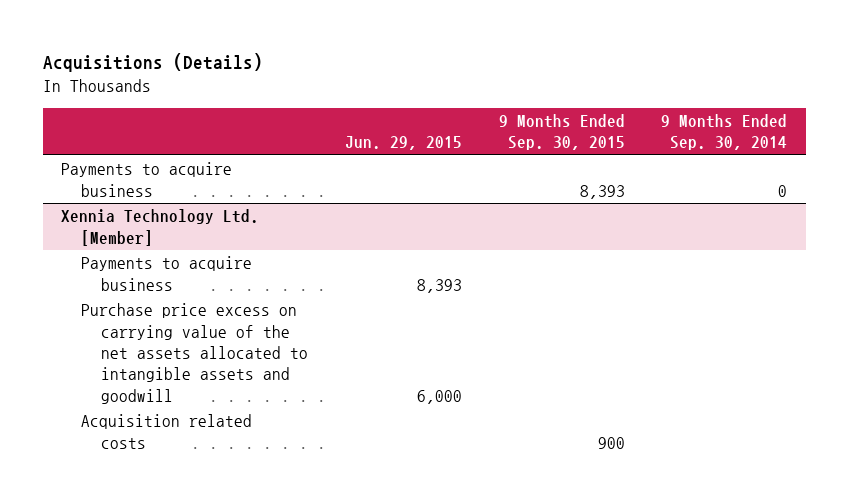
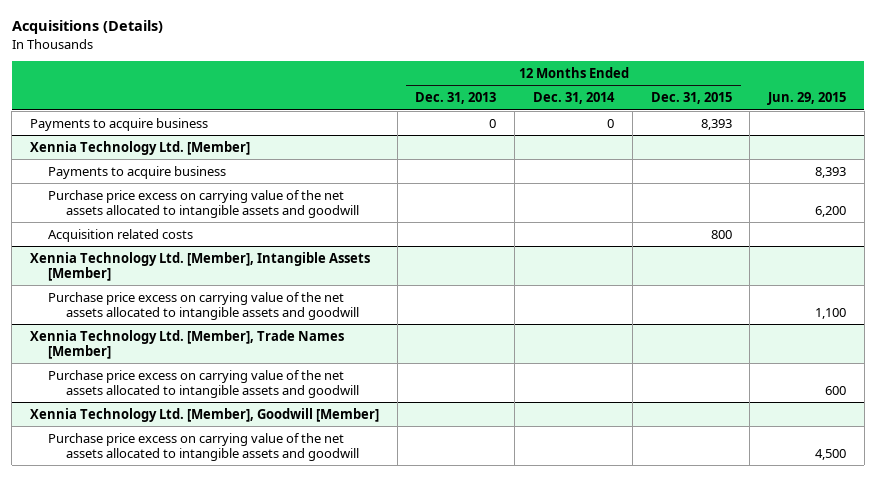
- | Jun. 29, 2015 | 9 Months Ended Sep. 30, 2015 | 9 Months Ended Sep. 30, 2014
+ | 12 Months Ended Dec. 31, 2013 | 12 Months Ended Dec. 31, 2014 | 12 Months Ended Dec. 31, 2015 | Jun. 29, 2015
@ Xennia Technology Ltd. [Member]
- Purchase price excess on carrying value of the net assets allocated to intangible assets and goodwill | 6,000 | |
+ Purchase price excess on carrying value of the net assets allocated to intangible assets and goodwill | | | | 6,200
+ Xennia Technology Ltd. [Member], Intangible Assets [Member]
+ Purchase price excess on carrying value of the net assets allocated to intangible assets and goodwill | | | | 1,100
+ Xennia Technology Ltd. [Member], Trade Names [Member]
+ Purchase price excess on carrying value of the net assets allocated to intangible assets and goodwill | | | | 600
+ Xennia Technology Ltd. [Member], Goodwill [Member]
+ Purchase price excess on carrying value of the net assets allocated to intangible assets and goodwill | | | | 4,500

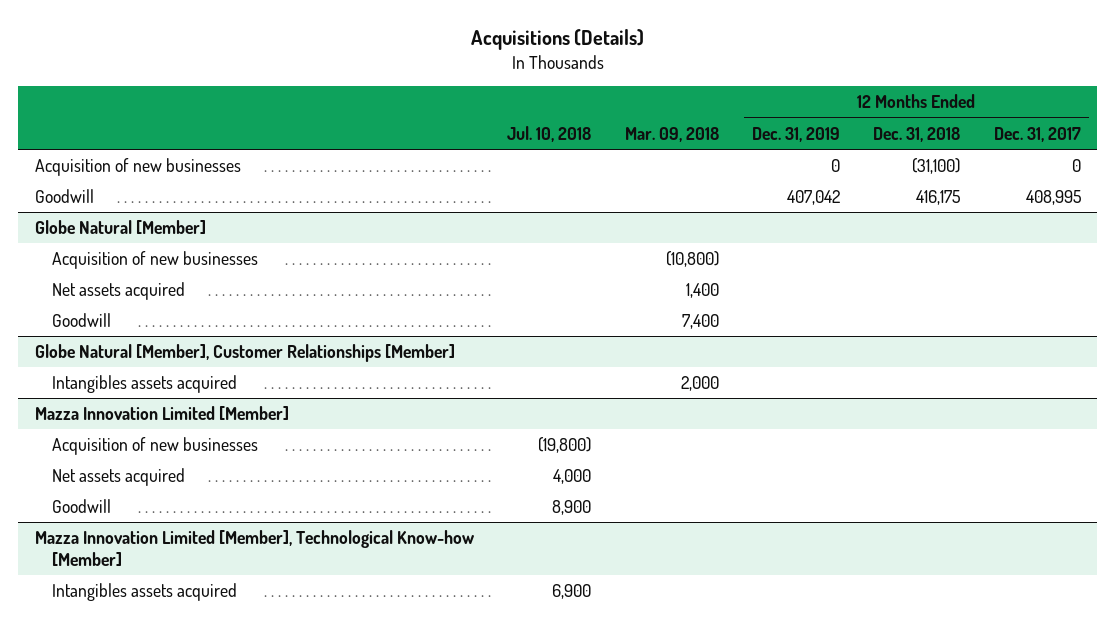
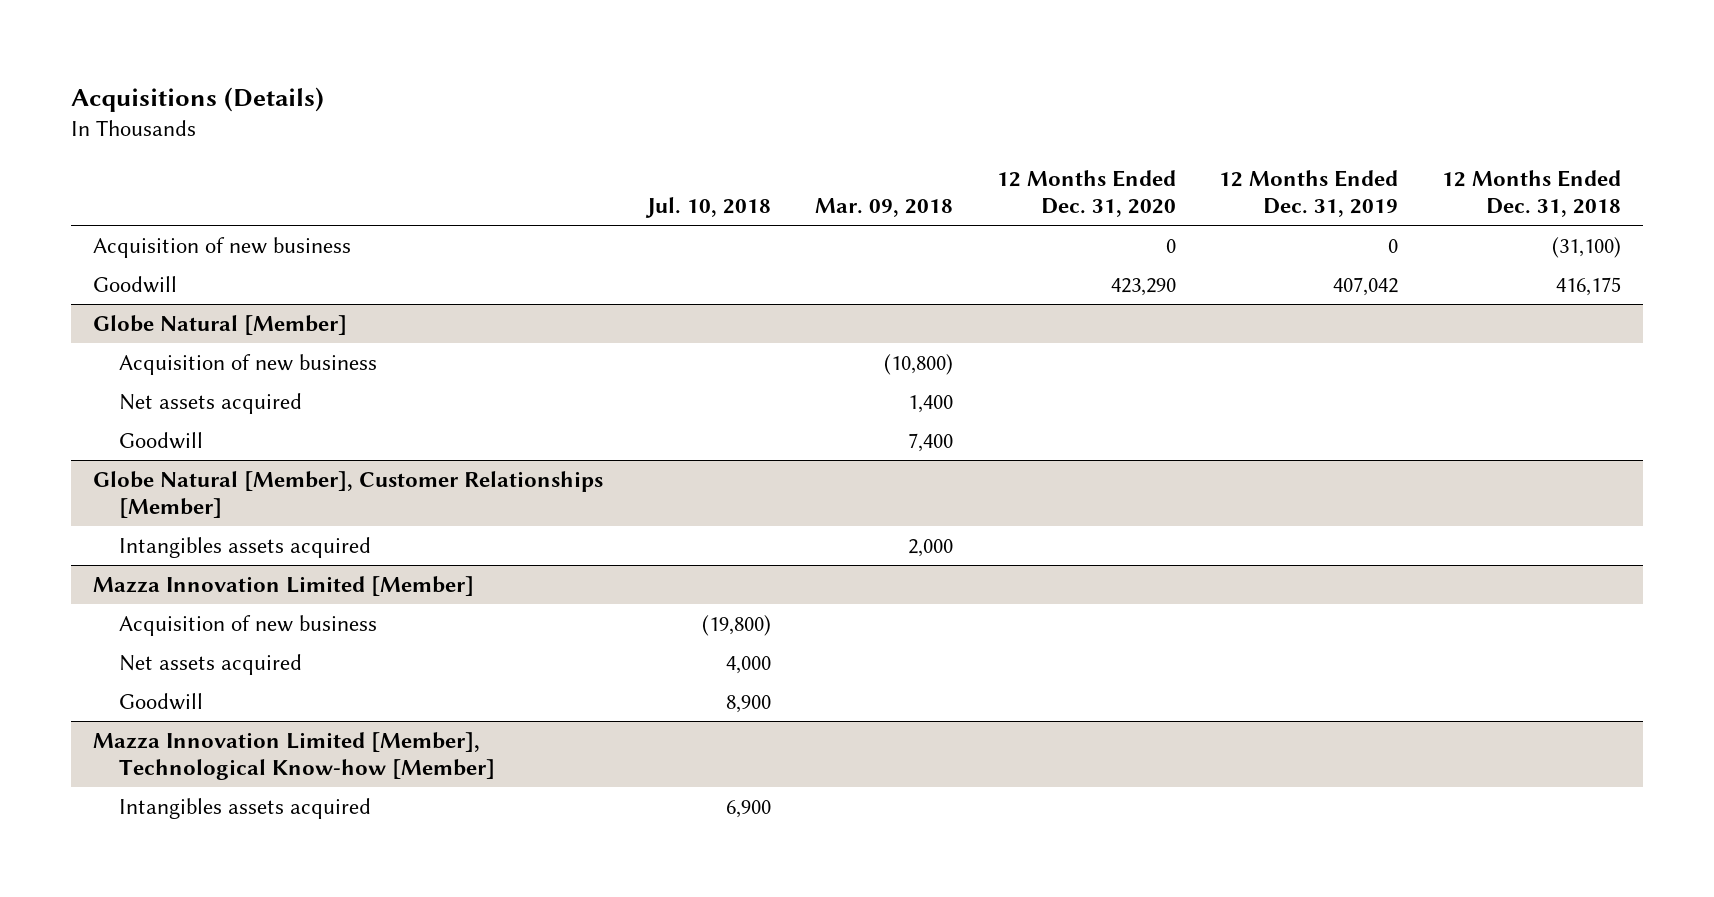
- | Jul. 10, 2018 | Mar. 09, 2018 | 12 Months Ended Dec. 31, 2019 | 12 Months Ended Dec. 31, 2018 | 12 Months Ended Dec. 31, 2017
+ | Jul. 10, 2018 | Mar. 09, 2018 | 12 Months Ended Dec. 31, 2020 | 12 Months Ended Dec. 31, 2019 | 12 Months Ended Dec. 31, 2018
- Acquisition of new businesses | | | 0 | (31,100) | 0
+ Acquisition of new business | | | 0 | 0 | (31,100)
@ Globe Natural [Member]
- Acquisition of new businesses | | (10,800) | | |
+ Acquisition of new business | | (10,800) | | |
@ Mazza Innovation Limited [Member]
- Acquisition of new businesses | (19,800) | | | |
+ Acquisition of new business | (19,800) | | | |

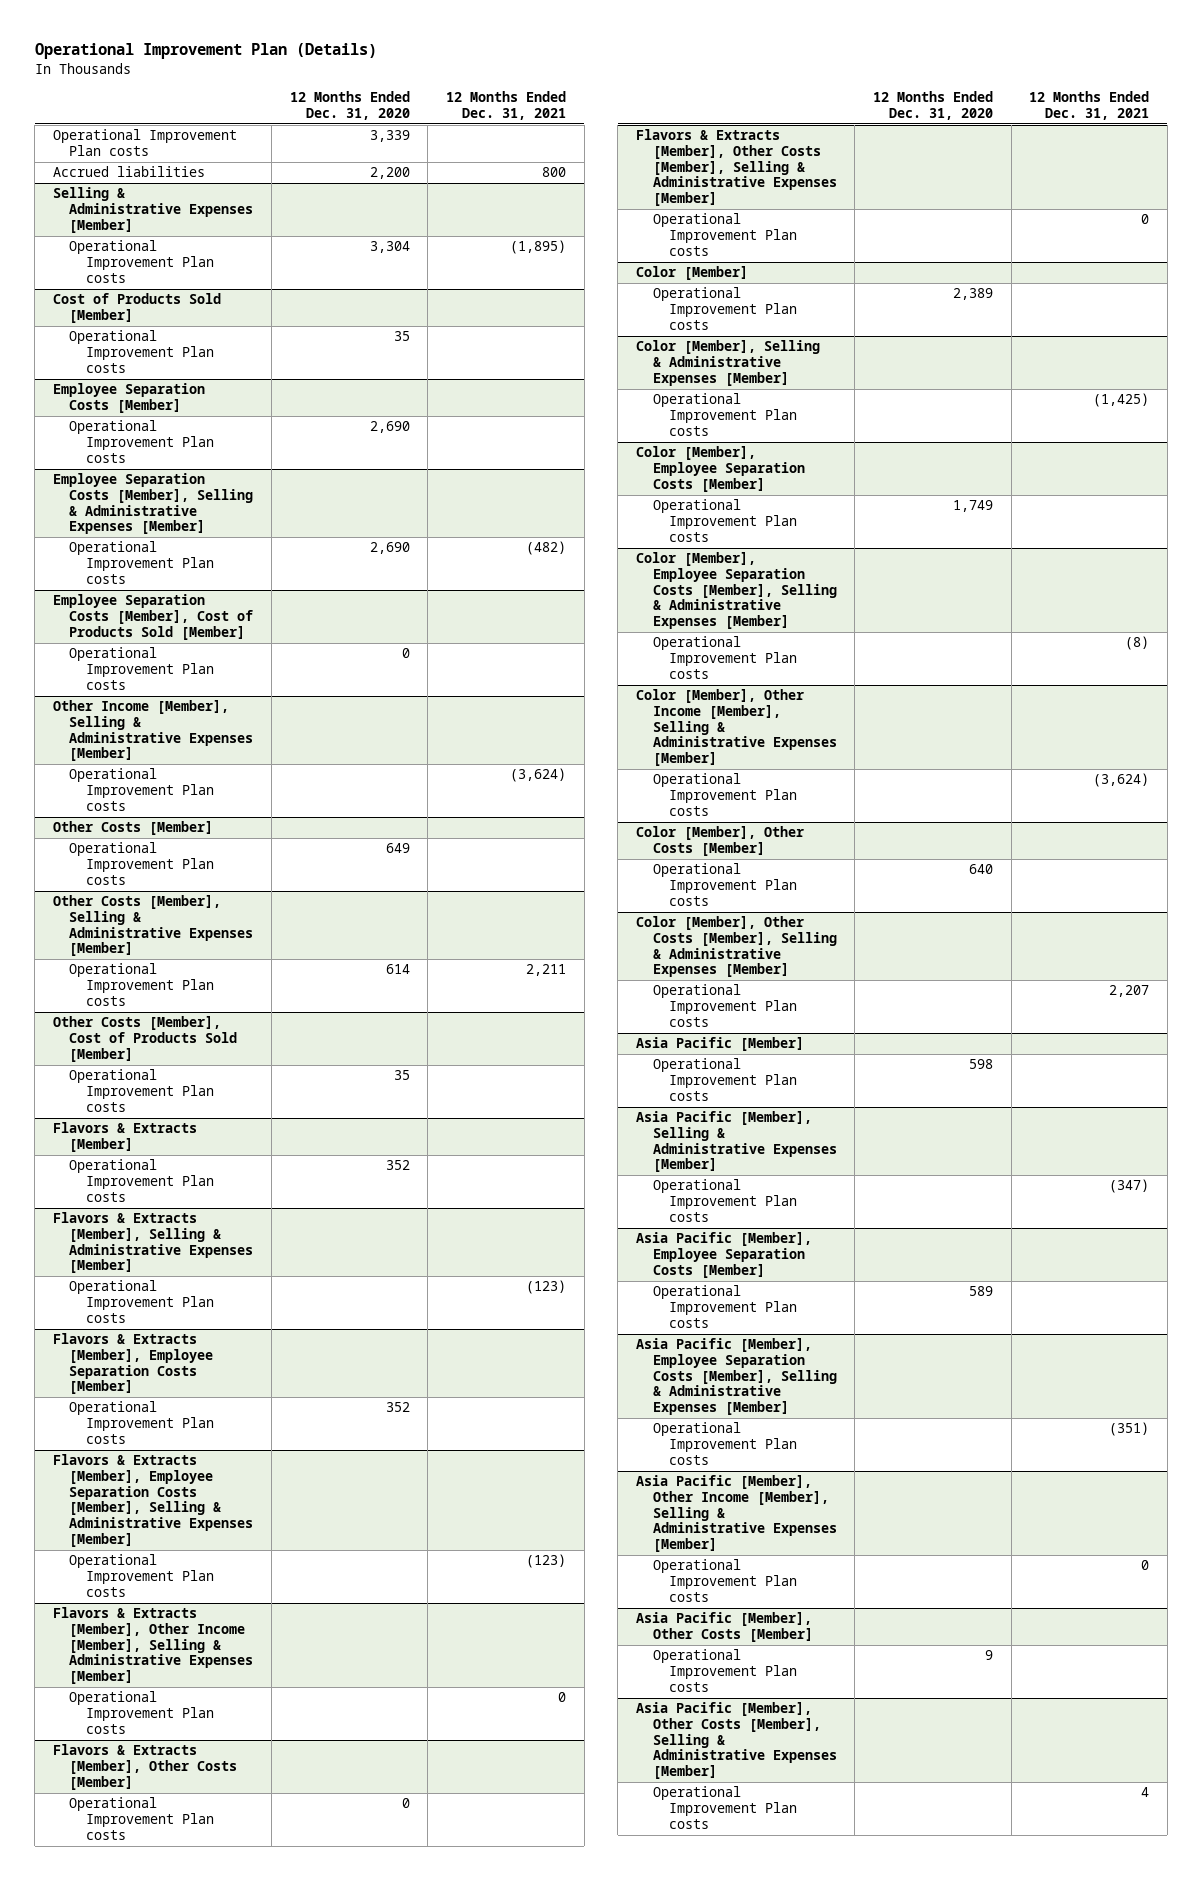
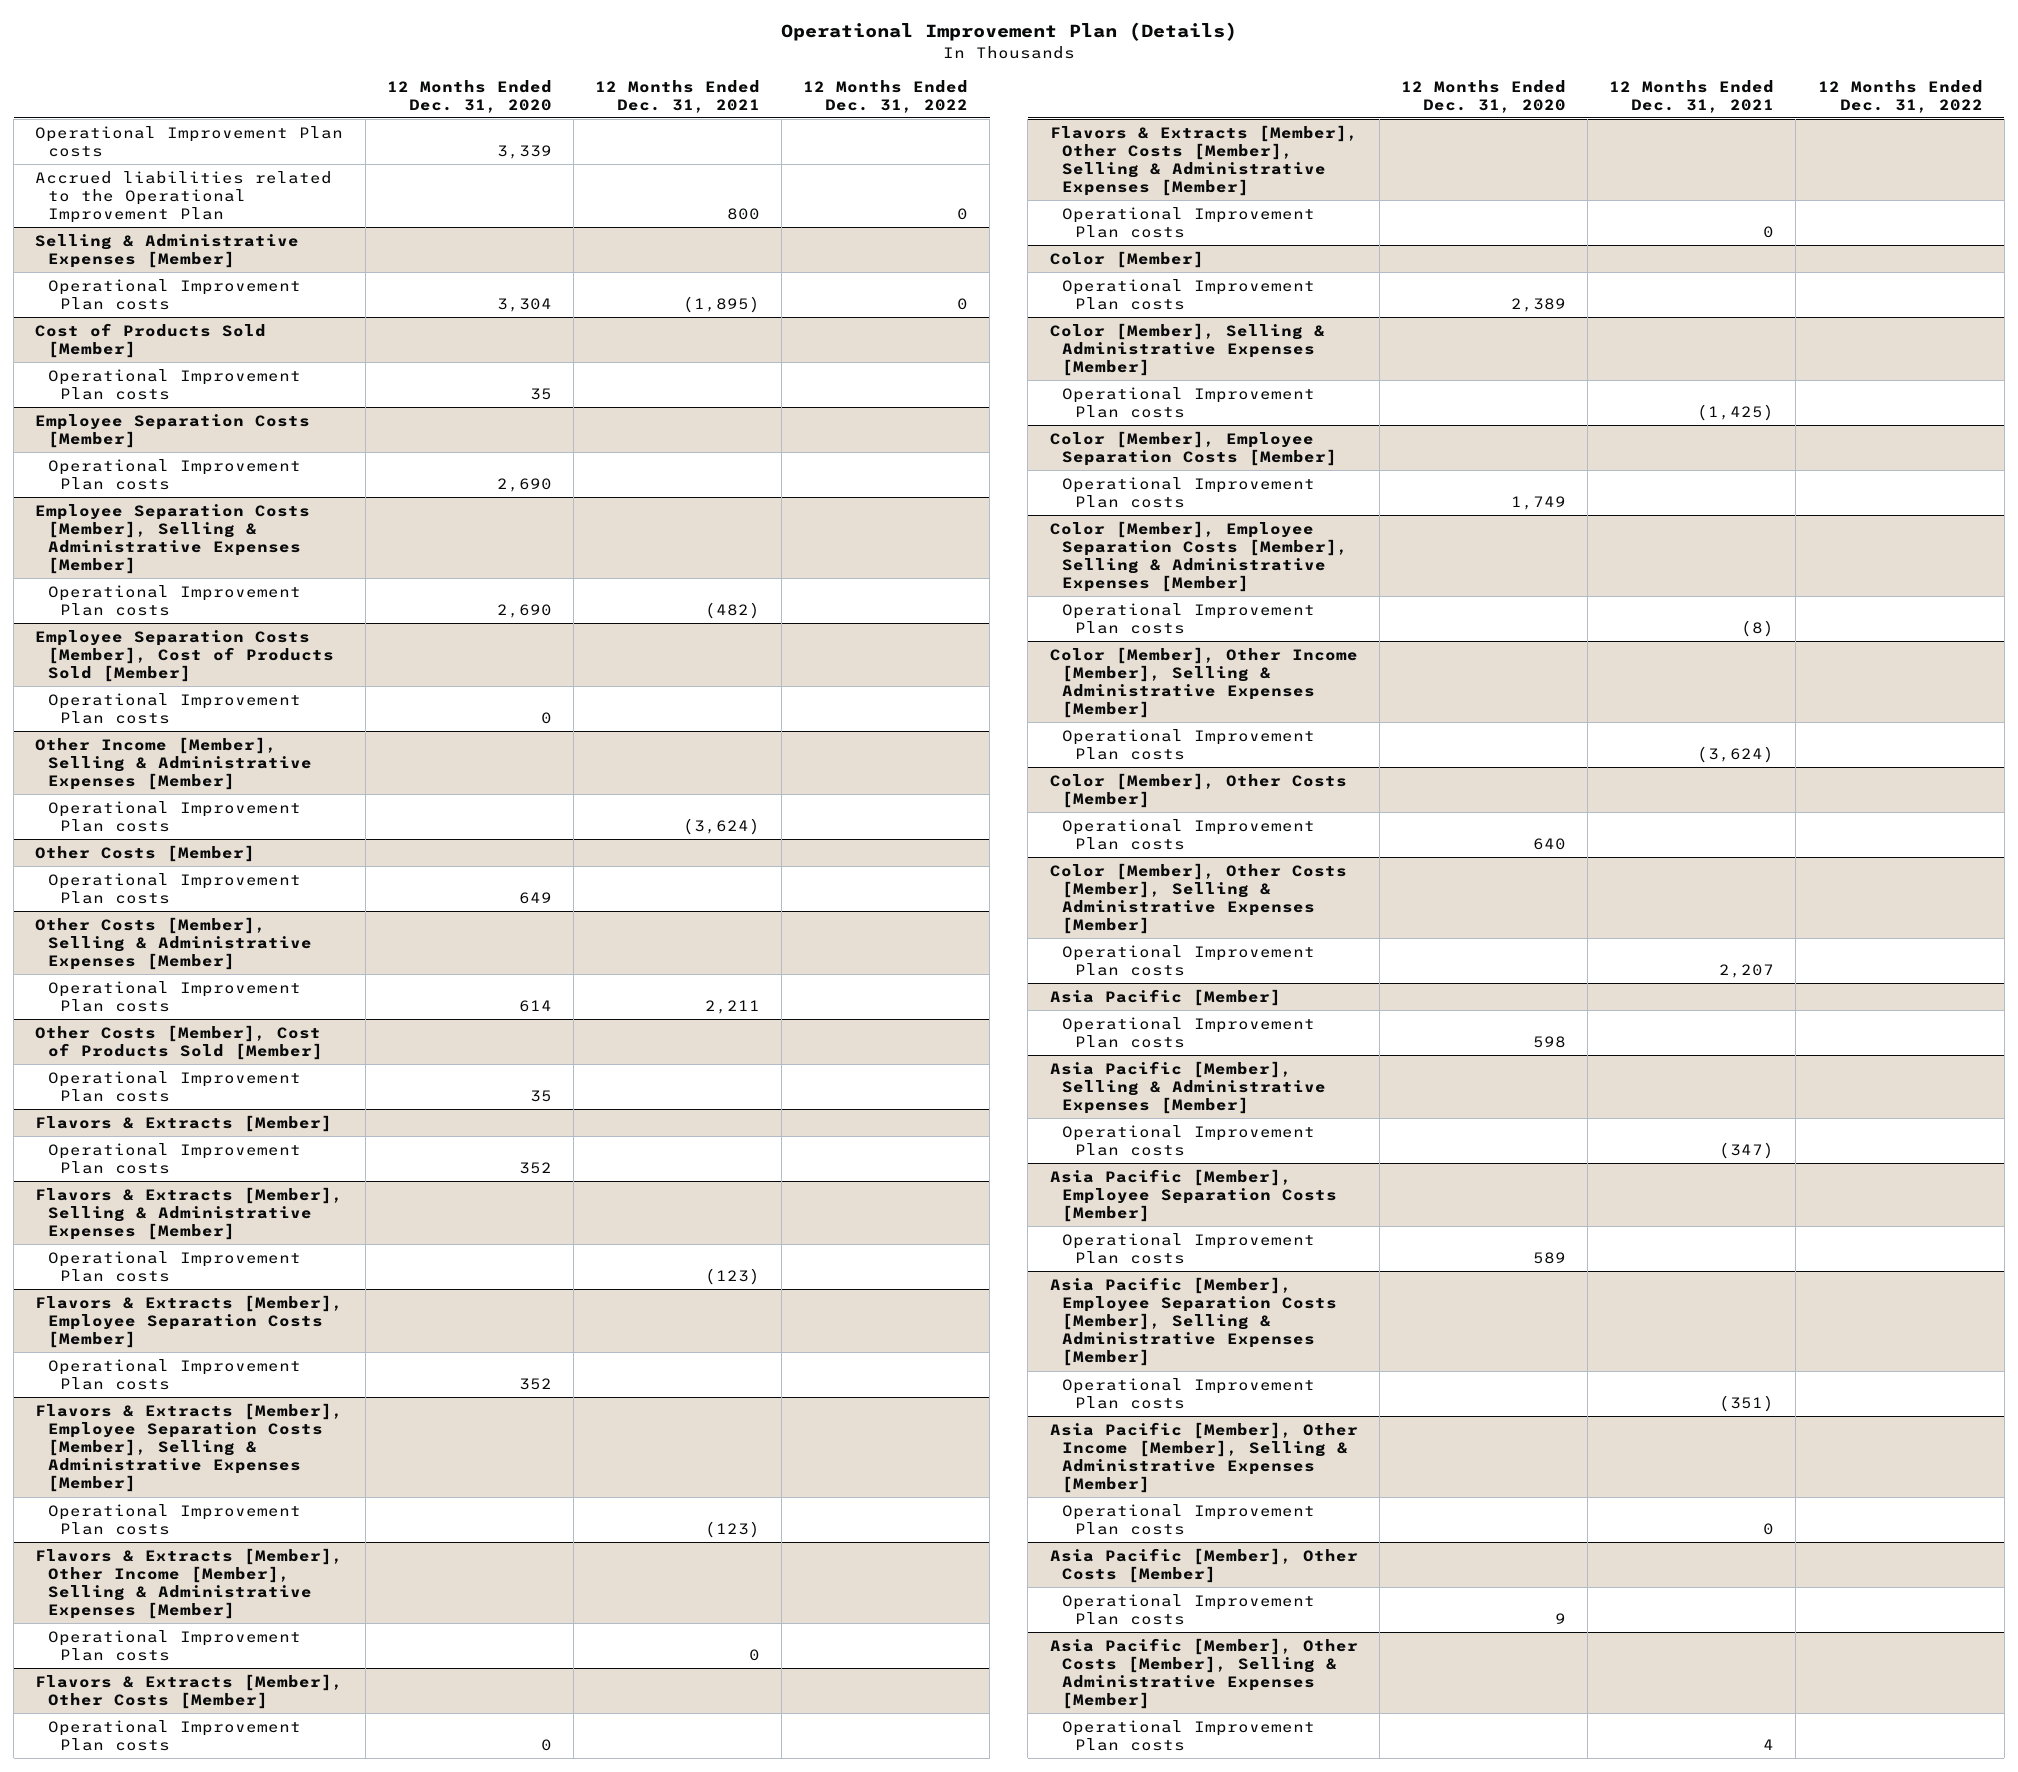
- | 12 Months Ended Dec. 31, 2020 | 12 Months Ended Dec. 31, 2021
+ | 12 Months Ended Dec. 31, 2020 | 12 Months Ended Dec. 31, 2021 | 12 Months Ended Dec. 31, 2022
- Accrued liabilities | 2,200 | 800
+ Accrued liabilities related to the Operational Improvement Plan | | 800 | 0

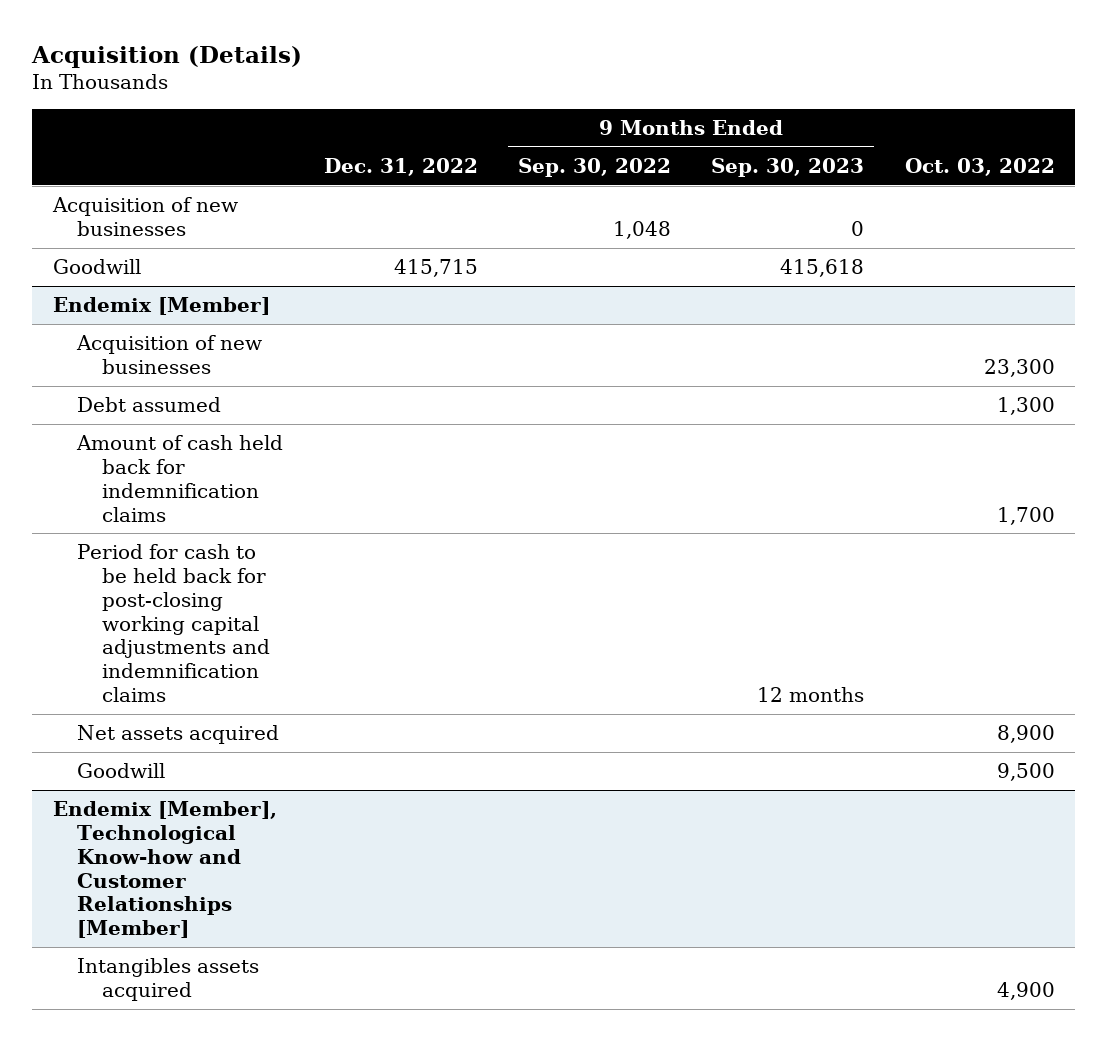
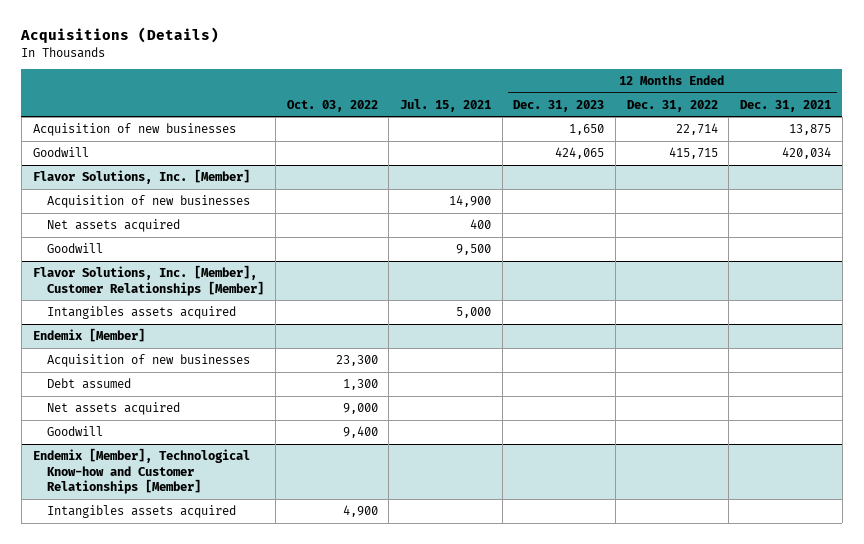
- Acquisition (Details)
+ Acquisitions (Details)
- | Dec. 31, 2022 | 9 Months Ended Sep. 30, 2022 | 9 Months Ended Sep. 30, 2023 | Oct. 03, 2022
+ | Oct. 03, 2022 | Jul. 15, 2021 | 12 Months Ended Dec. 31, 2023 | 12 Months Ended Dec. 31, 2022 | 12 Months Ended Dec. 31, 2021
+ Flavor Solutions, Inc. [Member]
+ Acquisition of new businesses | | 14,900 | | |
+ Net assets acquired | | 400 | | |
+ Goodwill | | 9,500 | | |
+ Flavor Solutions, Inc. [Member], Customer Relationships [Member]
+ Intangibles assets acquired | | 5,000 | | |
@ Endemix [Member]
- Amount of cash held back for indemnification claims | | | | 1,700
- Period for cash to be held back for post-closing working capital adjustments and indemnification claims | | | 12 months |
- Net assets acquired | | | | 8,900
- Goodwill | | | | 9,500
+ Net assets acquired | 9,000 | | | |
+ Goodwill | 9,400 | | | |

